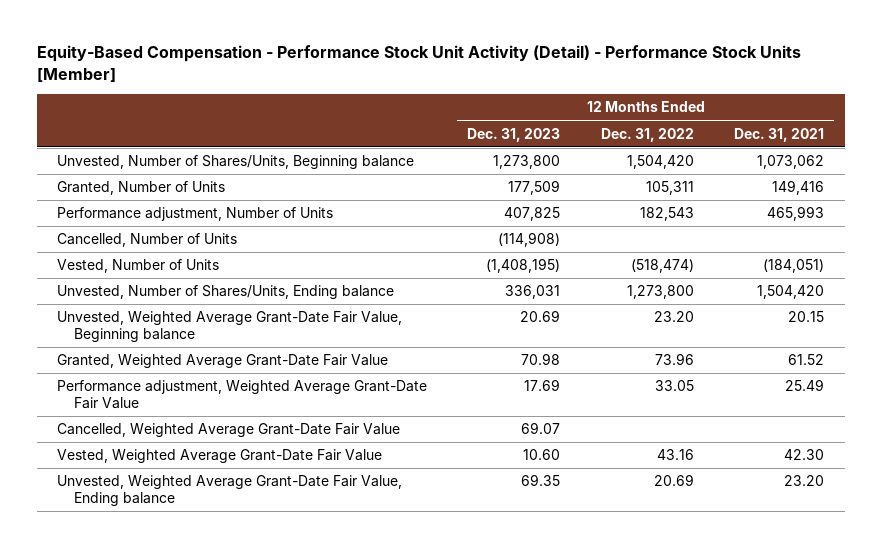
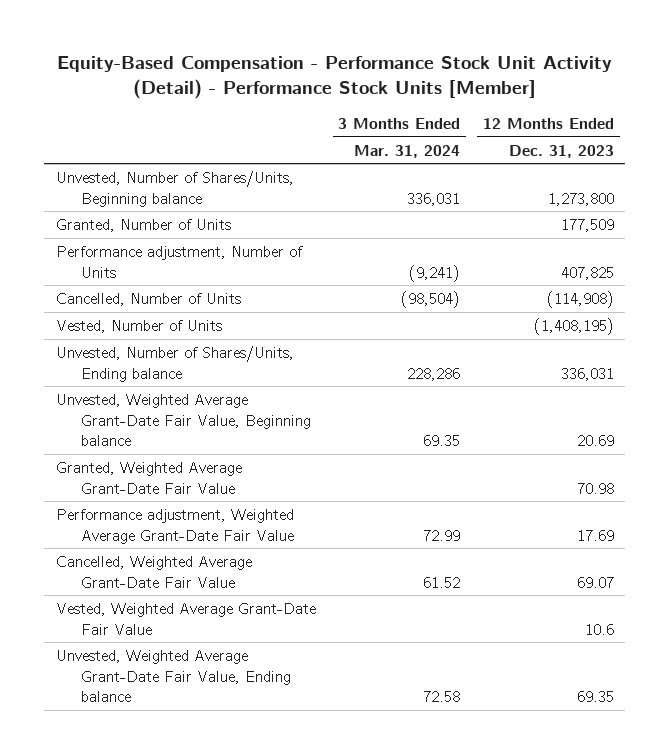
- | 12 Months Ended Dec. 31, 2023 | 12 Months Ended Dec. 31, 2022 | 12 Months Ended Dec. 31, 2021
+ | 3 Months Ended Mar. 31, 2024 | 12 Months Ended Dec. 31, 2023
- Vested, Weighted Average Grant-Date Fair Value | 10.60 | 43.16 | 42.30
+ Vested, Weighted Average Grant-Date Fair Value | | 10.6

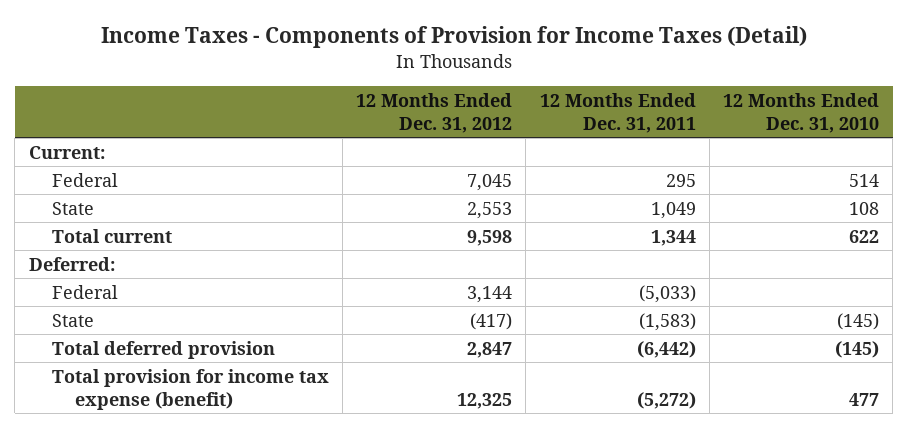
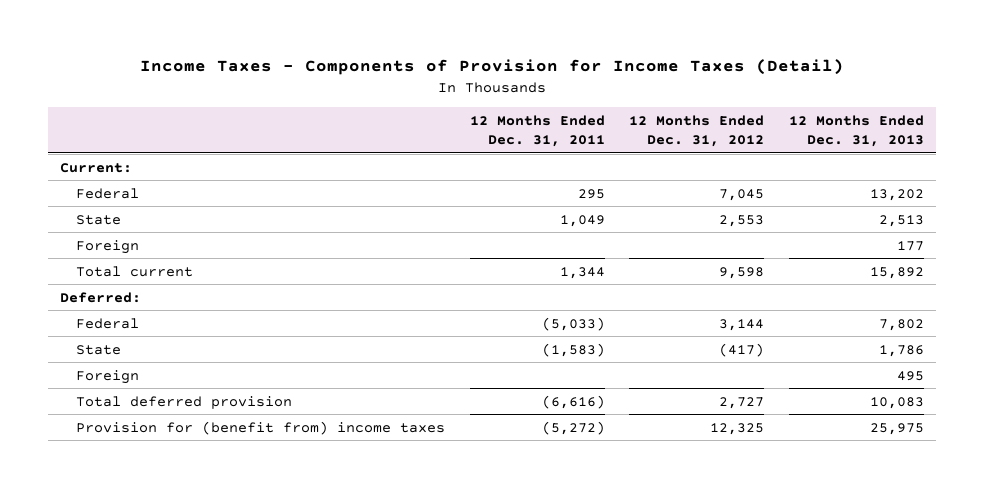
- | 12 Months Ended Dec. 31, 2012 | 12 Months Ended Dec. 31, 2011 | 12 Months Ended Dec. 31, 2010
+ | 12 Months Ended Dec. 31, 2011 | 12 Months Ended Dec. 31, 2012 | 12 Months Ended Dec. 31, 2013
+ Foreign | | | 177
- Total deferred provision | 2,847 | (6,442) | (145)
- Total provision for income tax expense (benefit) | 12,325 | (5,272) | 477
+ Foreign | | | 495
+ Total deferred provision | (6,616) | 2,727 | 10,083
+ Provision for (benefit from) income taxes | (5,272) | 12,325 | 25,975

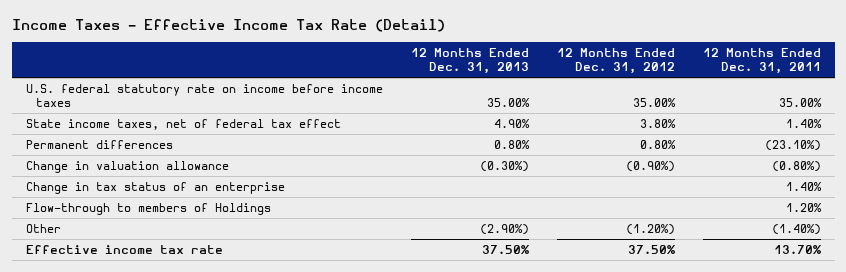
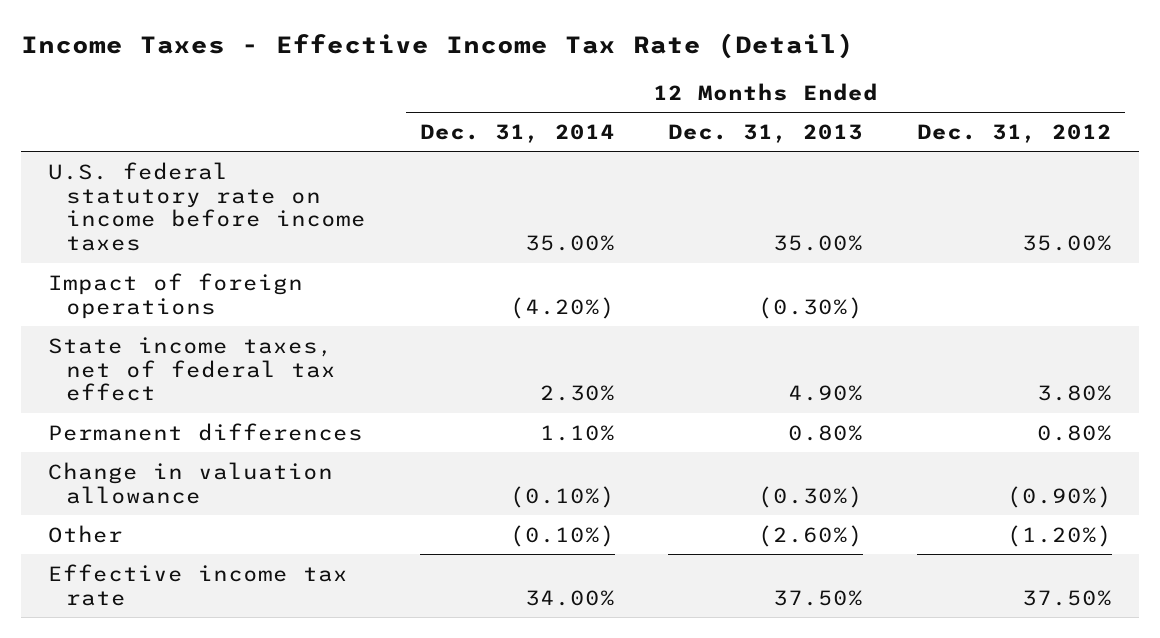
- | 12 Months Ended Dec. 31, 2013 | 12 Months Ended Dec. 31, 2012 | 12 Months Ended Dec. 31, 2011
+ | 12 Months Ended Dec. 31, 2014 | 12 Months Ended Dec. 31, 2013 | 12 Months Ended Dec. 31, 2012
+ Impact of foreign operations | (4.20%) | (0.30%) |
- Change in tax status of an enterprise | | | 1.40%
- Flow-through to members of Holdings | | | 1.20%
- Other | (2.90%) | (1.20%) | (1.40%)
+ Other | (0.10%) | (2.60%) | (1.20%)

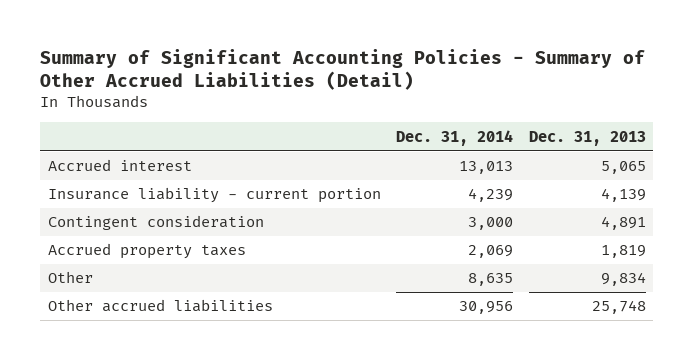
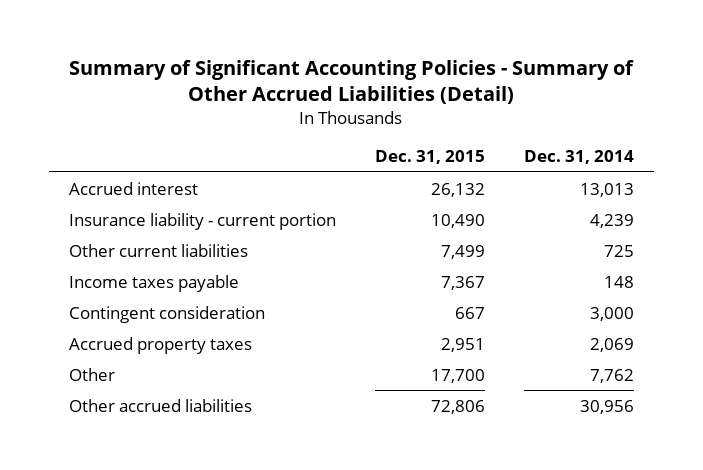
- | Dec. 31, 2014 | Dec. 31, 2013
+ | Dec. 31, 2015 | Dec. 31, 2014
+ Other current liabilities | 7,499 | 725
+ Income taxes payable | 7,367 | 148
- Other | 8,635 | 9,834
+ Other | 17,700 | 7,762

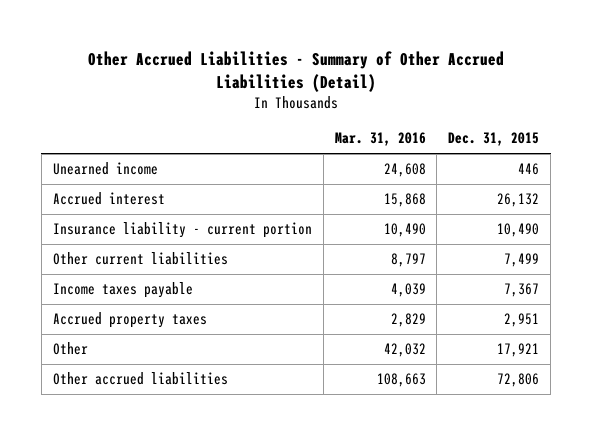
- Summary of Significant Accounting Policies - Summary of Other Accrued Liabilities (Detail)
+ Other Accrued Liabilities - Summary of Other Accrued Liabilities (Detail)
- | Dec. 31, 2015 | Dec. 31, 2014
+ | Mar. 31, 2016 | Dec. 31, 2015
+ Unearned income | 24,608 | 446
- Contingent consideration | 667 | 3,000
- Other | 17,700 | 7,762
+ Other | 42,032 | 17,921

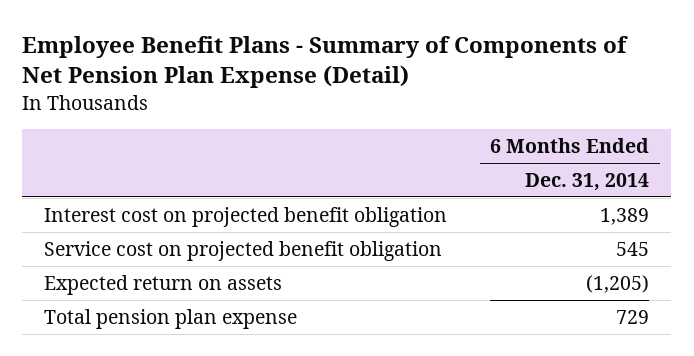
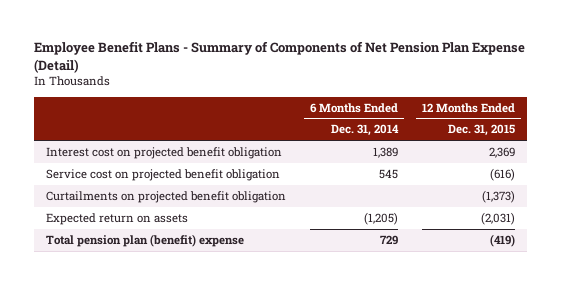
- | 6 Months Ended Dec. 31, 2014
+ | 6 Months Ended Dec. 31, 2014 | 12 Months Ended Dec. 31, 2015
+ Curtailments on projected benefit obligation | | (1,373)
- Total pension plan expense | 729
+ Total pension plan (benefit) expense | 729 | (419)

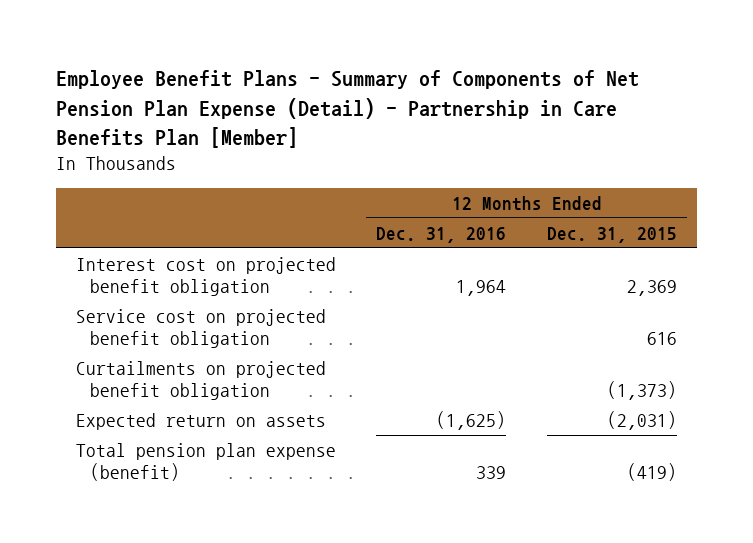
- Employee Benefit Plans - Summary of Components of Net Pension Plan Expense (Detail)
+ Employee Benefit Plans - Summary of Components of Net Pension Plan Expense (Detail) - Partnership in Care Benefits Plan [Member]
- | 6 Months Ended Dec. 31, 2014 | 12 Months Ended Dec. 31, 2015
+ | 12 Months Ended Dec. 31, 2016 | 12 Months Ended Dec. 31, 2015
- Service cost on projected benefit obligation | 545 | (616)
+ Service cost on projected benefit obligation | | 616
- Total pension plan (benefit) expense | 729 | (419)
+ Total pension plan expense (benefit) | 339 | (419)

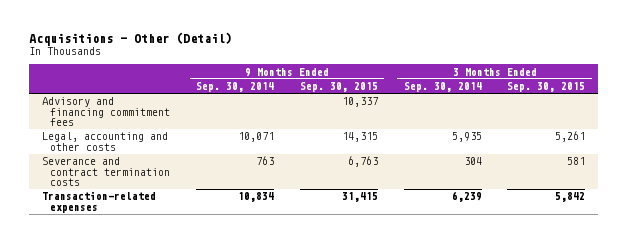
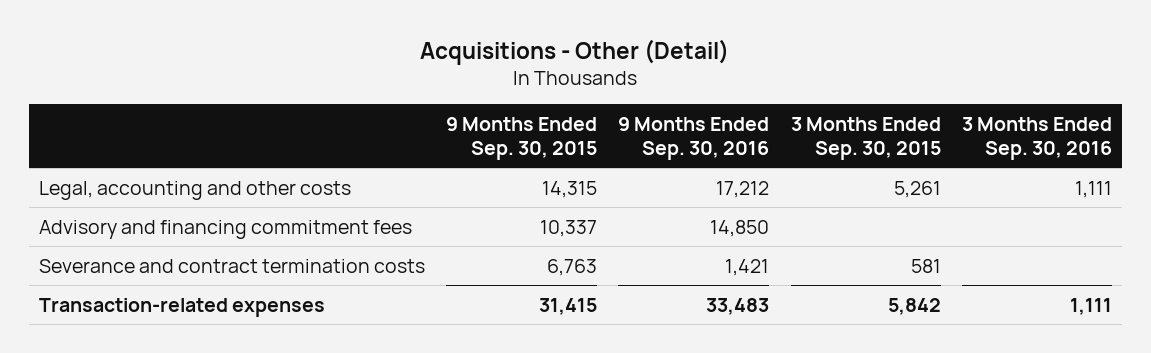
- | 9 Months Ended Sep. 30, 2014 | 9 Months Ended Sep. 30, 2015 | 3 Months Ended Sep. 30, 2014 | 3 Months Ended Sep. 30, 2015
+ | 9 Months Ended Sep. 30, 2015 | 9 Months Ended Sep. 30, 2016 | 3 Months Ended Sep. 30, 2015 | 3 Months Ended Sep. 30, 2016
moved down: Advisory and financing commitment fees | 10,337 | 14,850 | |

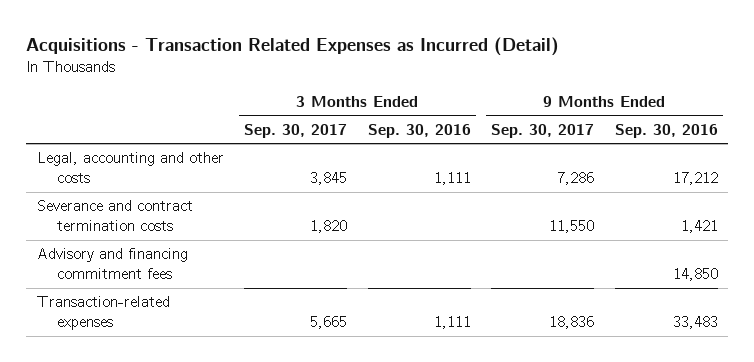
- Acquisitions - Other (Detail)
+ Acquisitions - Transaction Related Expenses as Incurred (Detail)
- | 9 Months Ended Sep. 30, 2015 | 9 Months Ended Sep. 30, 2016 | 3 Months Ended Sep. 30, 2015 | 3 Months Ended Sep. 30, 2016
+ | 3 Months Ended Sep. 30, 2017 | 3 Months Ended Sep. 30, 2016 | 9 Months Ended Sep. 30, 2017 | 9 Months Ended Sep. 30, 2016
moved down: Advisory and financing commitment fees | | | | 14,850

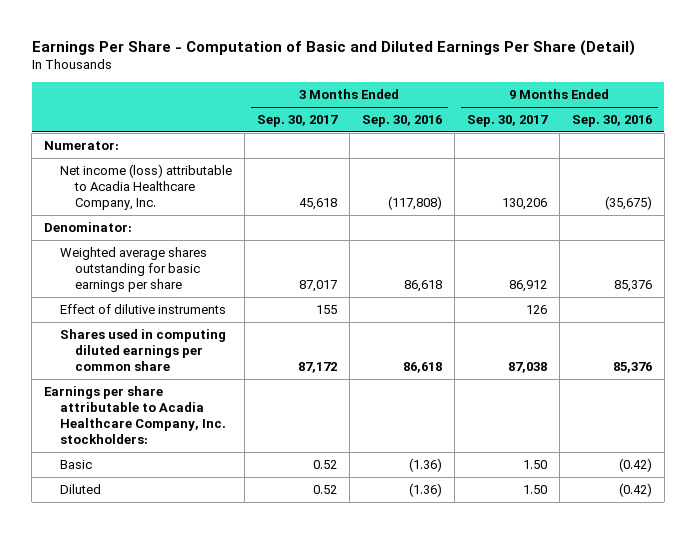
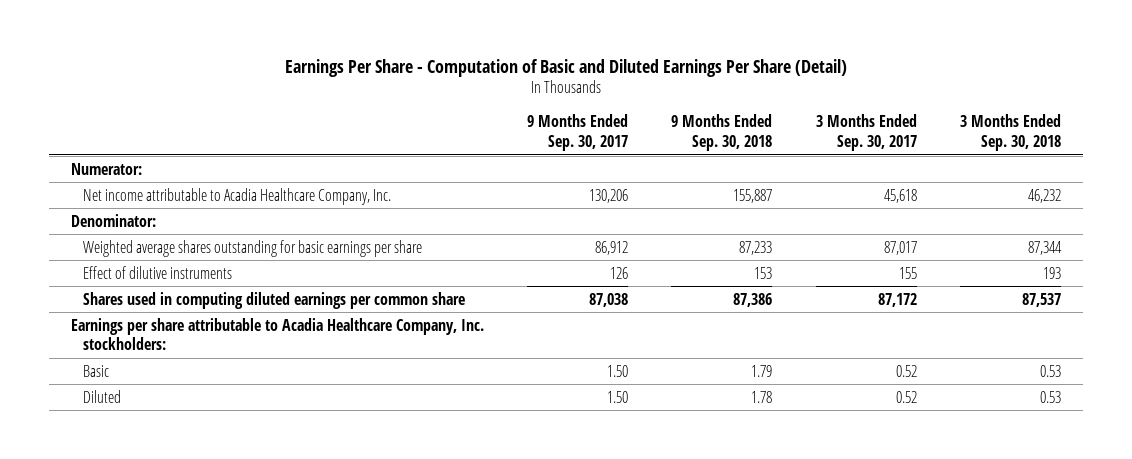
- | 3 Months Ended Sep. 30, 2017 | 3 Months Ended Sep. 30, 2016 | 9 Months Ended Sep. 30, 2017 | 9 Months Ended Sep. 30, 2016
+ | 9 Months Ended Sep. 30, 2017 | 9 Months Ended Sep. 30, 2018 | 3 Months Ended Sep. 30, 2017 | 3 Months Ended Sep. 30, 2018
- Net income (loss) attributable to Acadia Healthcare Company, Inc. | 45,618 | (117,808) | 130,206 | (35,675)
+ Net income attributable to Acadia Healthcare Company, Inc. | 130,206 | 155,887 | 45,618 | 46,232

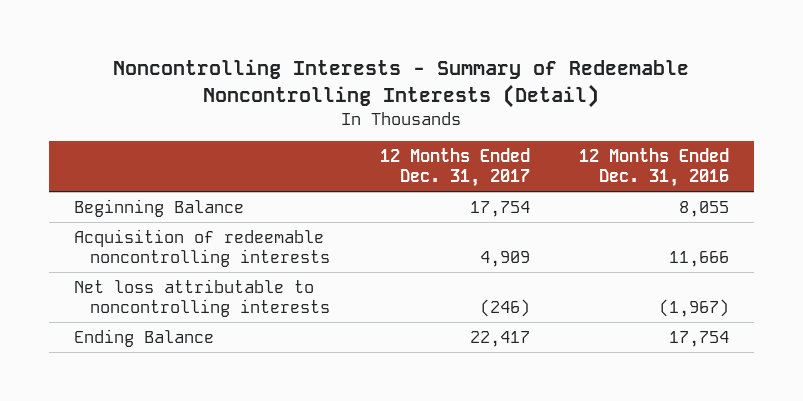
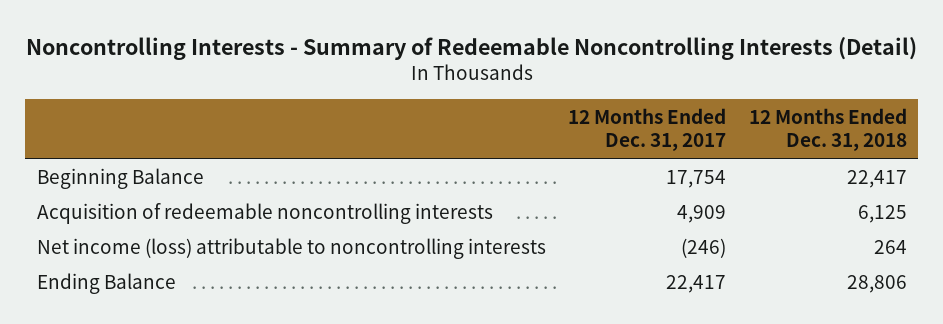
- | 12 Months Ended Dec. 31, 2017 | 12 Months Ended Dec. 31, 2016
+ | 12 Months Ended Dec. 31, 2017 | 12 Months Ended Dec. 31, 2018
- Net loss attributable to noncontrolling interests | (246) | (1,967)
+ Net income (loss) attributable to noncontrolling interests | (246) | 264

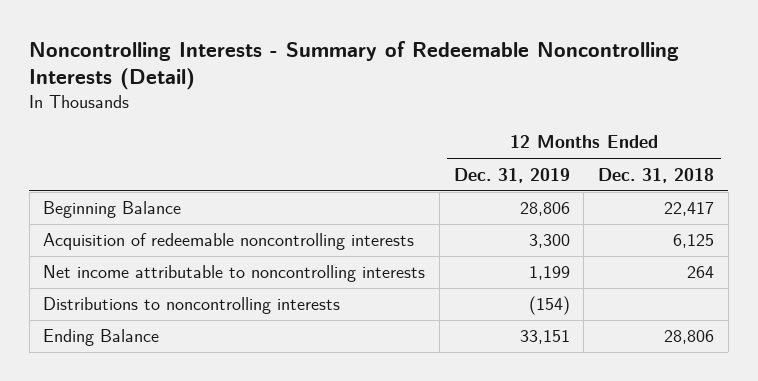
- | 12 Months Ended Dec. 31, 2017 | 12 Months Ended Dec. 31, 2018
+ | 12 Months Ended Dec. 31, 2019 | 12 Months Ended Dec. 31, 2018
- Net income (loss) attributable to noncontrolling interests | (246) | 264
+ Net income attributable to noncontrolling interests | 1,199 | 264
+ Distributions to noncontrolling interests | (154) |

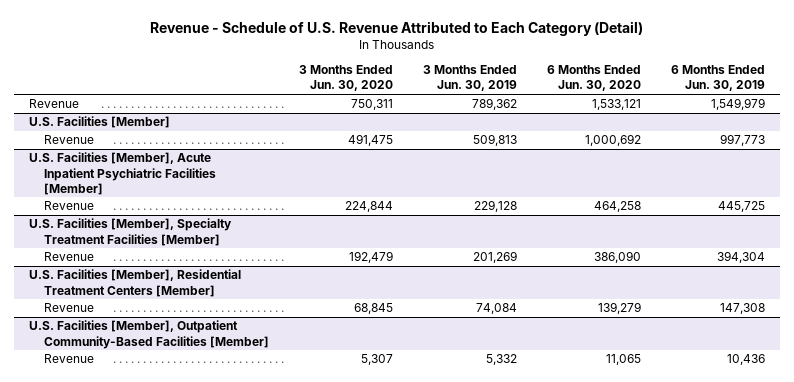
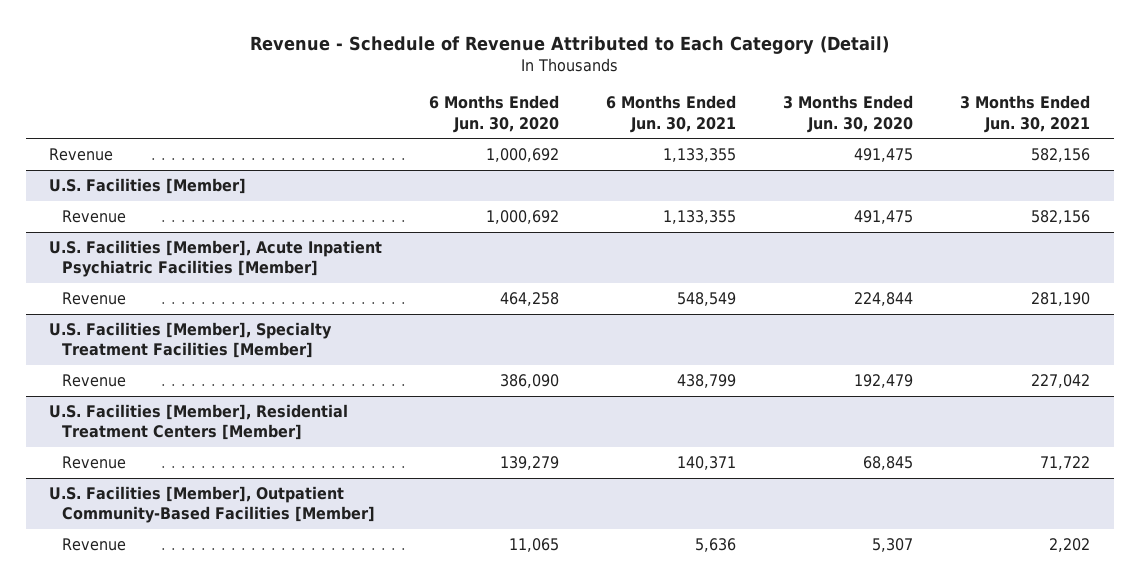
- Revenue - Schedule of U.S. Revenue Attributed to Each Category (Detail)
+ Revenue - Schedule of Revenue Attributed to Each Category (Detail)
- | 3 Months Ended Jun. 30, 2020 | 3 Months Ended Jun. 30, 2019 | 6 Months Ended Jun. 30, 2020 | 6 Months Ended Jun. 30, 2019
+ | 6 Months Ended Jun. 30, 2020 | 6 Months Ended Jun. 30, 2021 | 3 Months Ended Jun. 30, 2020 | 3 Months Ended Jun. 30, 2021
- Revenue | 750,311 | 789,362 | 1,533,121 | 1,549,979
+ Revenue | 1,000,692 | 1,133,355 | 491,475 | 582,156

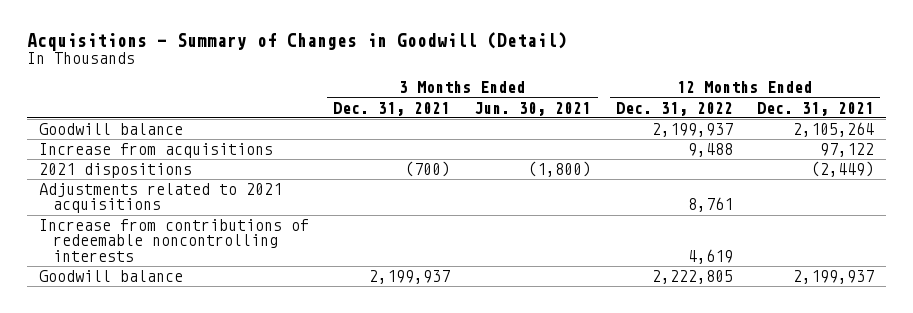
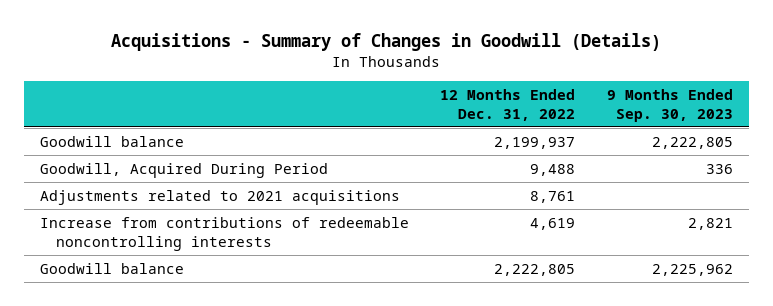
- Acquisitions - Summary of Changes in Goodwill (Detail)
+ Acquisitions - Summary of Changes in Goodwill (Details)
- | 3 Months Ended Dec. 31, 2021 | 3 Months Ended Jun. 30, 2021 | 12 Months Ended Dec. 31, 2022 | 12 Months Ended Dec. 31, 2021
+ | 12 Months Ended Dec. 31, 2022 | 9 Months Ended Sep. 30, 2023
- Increase from acquisitions | | | 9,488 | 97,122
- 2021 dispositions | (700) | (1,800) | | (2,449)
+ Goodwill, Acquired During Period | 9,488 | 336

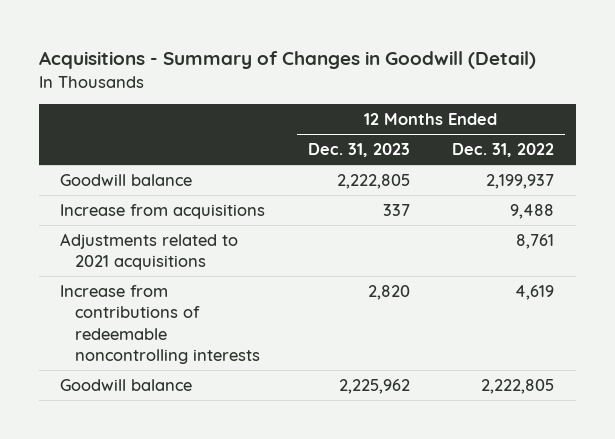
- Acquisitions - Summary of Changes in Goodwill (Details)
+ Acquisitions - Summary of Changes in Goodwill (Detail)
- | 12 Months Ended Dec. 31, 2022 | 9 Months Ended Sep. 30, 2023
+ | 12 Months Ended Dec. 31, 2023 | 12 Months Ended Dec. 31, 2022
- Goodwill, Acquired During Period | 9,488 | 336
+ Increase from acquisitions | 337 | 9,488

